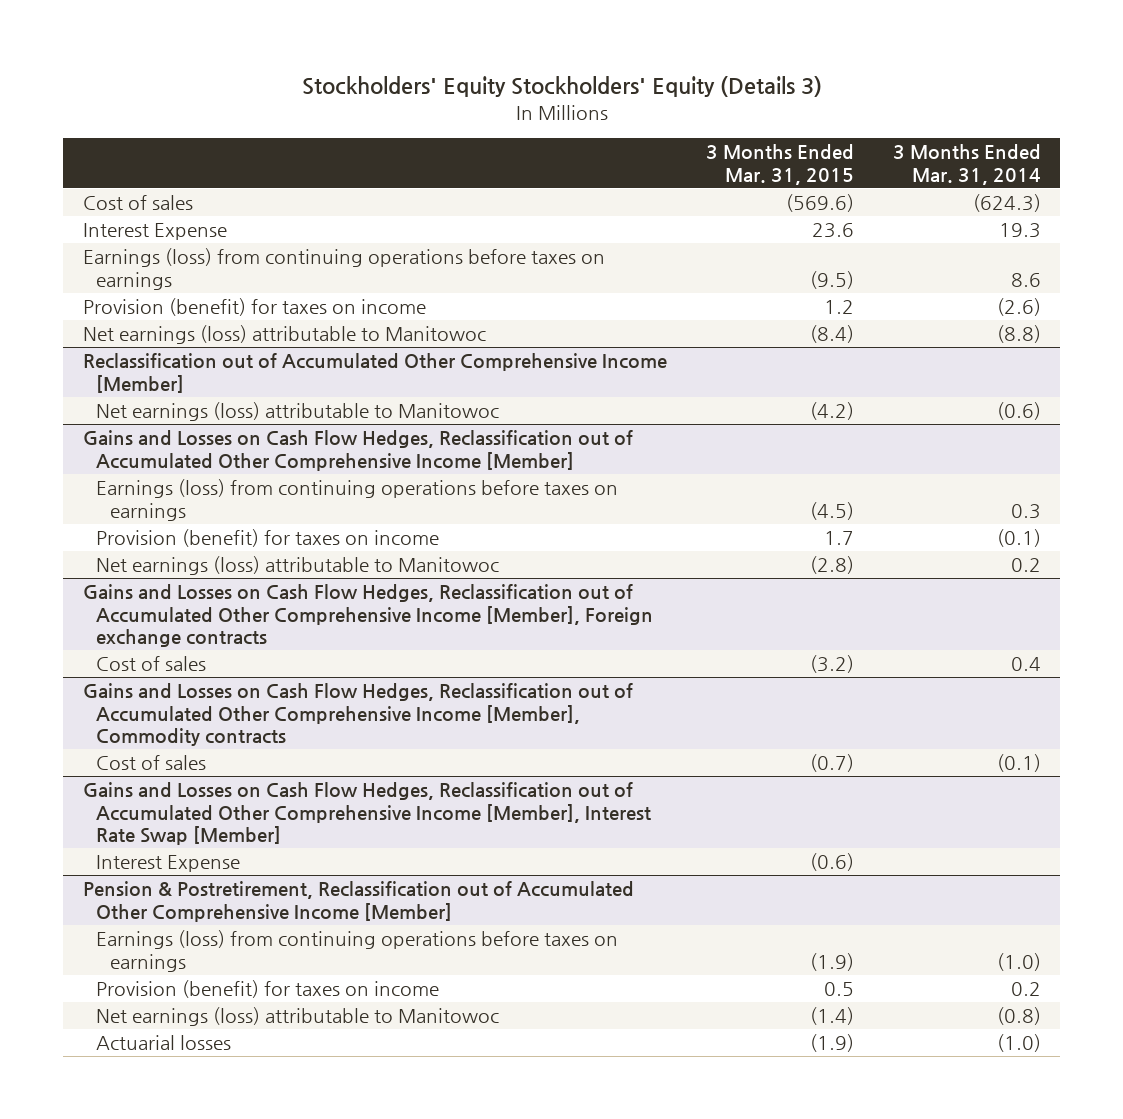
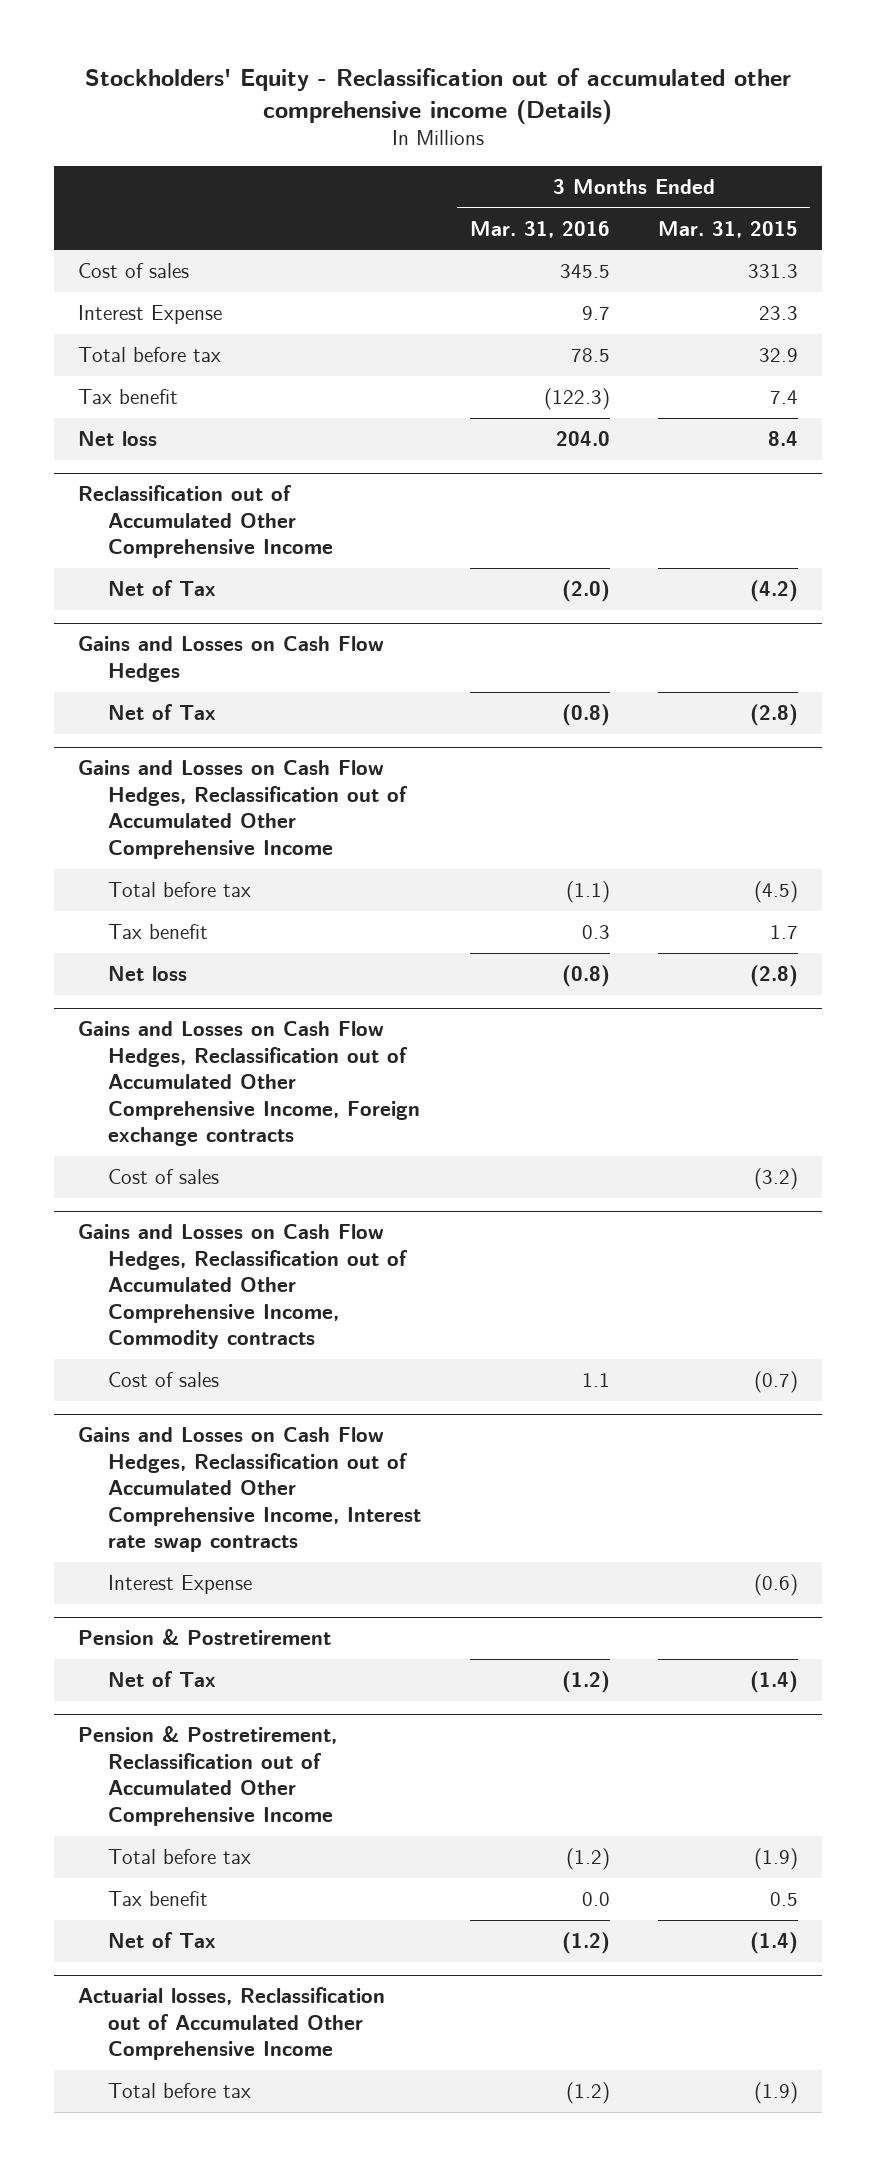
- Stockholders' Equity Stockholders' Equity (Details 3)
+ Stockholders' Equity - Reclassification out of accumulated other comprehensive income (Details)
- | 3 Months Ended Mar. 31, 2015 | 3 Months Ended Mar. 31, 2014
+ | 3 Months Ended Mar. 31, 2016 | 3 Months Ended Mar. 31, 2015
- Cost of sales | (569.6) | (624.3)
- Interest Expense | 23.6 | 19.3
- Earnings (loss) from continuing operations before taxes on earnings | (9.5) | 8.6
- Provision (benefit) for taxes on income | 1.2 | (2.6)
- Net earnings (loss) attributable to Manitowoc | (8.4) | (8.8)
- Reclassification out of Accumulated Other Comprehensive Income [Member]
- Net earnings (loss) attributable to Manitowoc | (4.2) | (0.6)
- Gains and Losses on Cash Flow Hedges, Reclassification out of Accumulated Other Comprehensive Income [Member]
- Earnings (loss) from continuing operations before taxes on earnings | (4.5) | 0.3
- Provision (benefit) for taxes on income | 1.7 | (0.1)
- Net earnings (loss) attributable to Manitowoc | (2.8) | 0.2
- Gains and Losses on Cash Flow Hedges, Reclassification out of Accumulated Other Comprehensive Income [Member], Foreign exchange contracts
+ Cost of sales | 345.5 | 331.3
+ Interest Expense | 9.7 | 23.3
+ Total before tax | 78.5 | 32.9
+ Tax benefit | (122.3) | 7.4
+ Net loss | 204.0 | 8.4
+ Reclassification out of Accumulated Other Comprehensive Income
+ Net of Tax | (2.0) | (4.2)
+ Gains and Losses on Cash Flow Hedges
+ Net of Tax | (0.8) | (2.8)
+ Gains and Losses on Cash Flow Hedges, Reclassification out of Accumulated Other Comprehensive Income
+ Total before tax | (1.1) | (4.5)
+ Tax benefit | 0.3 | 1.7
+ Net loss | (0.8) | (2.8)
+ Gains and Losses on Cash Flow Hedges, Reclassification out of Accumulated Other Comprehensive Income, Foreign exchange contracts
- Gains and Losses on Cash Flow Hedges, Reclassification out of Accumulated Other Comprehensive Income [Member], Commodity contracts
+ Gains and Losses on Cash Flow Hedges, Reclassification out of Accumulated Other Comprehensive Income, Commodity contracts
- Gains and Losses on Cash Flow Hedges, Reclassification out of Accumulated Other Comprehensive Income [Member], Interest Rate Swap [Member]
+ Gains and Losses on Cash Flow Hedges, Reclassification out of Accumulated Other Comprehensive Income, Interest rate swap contracts
- Pension & Postretirement, Reclassification out of Accumulated Other Comprehensive Income [Member]
- Earnings (loss) from continuing operations before taxes on earnings | (1.9) | (1.0)
- Provision (benefit) for taxes on income | 0.5 | 0.2
- Net earnings (loss) attributable to Manitowoc | (1.4) | (0.8)
- Actuarial losses | (1.9) | (1.0)
+ Pension & Postretirement
+ Net of Tax | (1.2) | (1.4)
+ Pension & Postretirement, Reclassification out of Accumulated Other Comprehensive Income
+ Total before tax | (1.2) | (1.9)
+ Tax benefit | 0.0 | 0.5
+ Net of Tax | (1.2) | (1.4)
+ Actuarial losses, Reclassification out of Accumulated Other Comprehensive Income
+ Total before tax | (1.2) | (1.9)

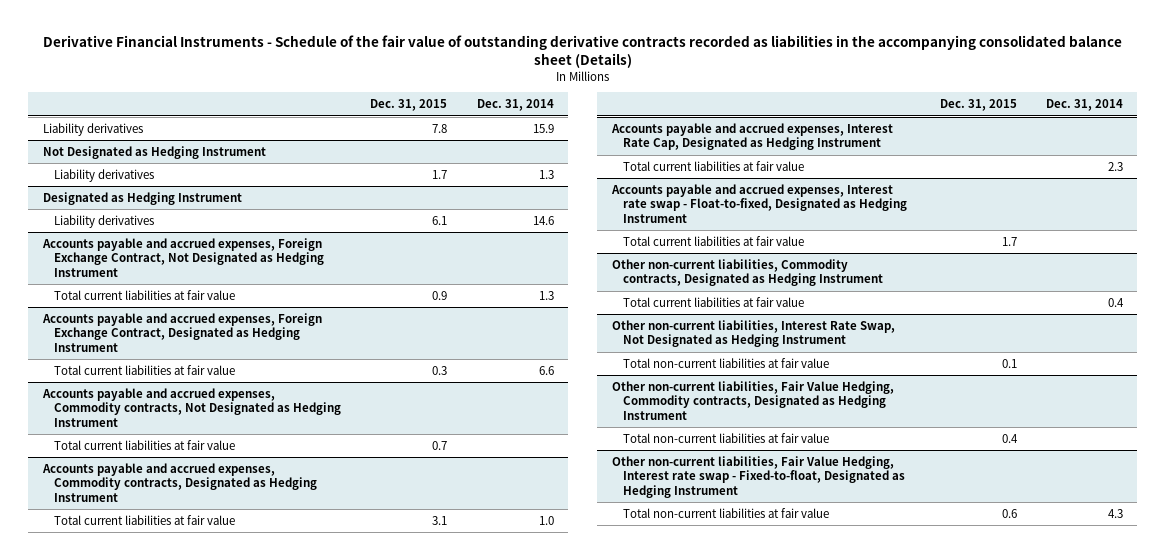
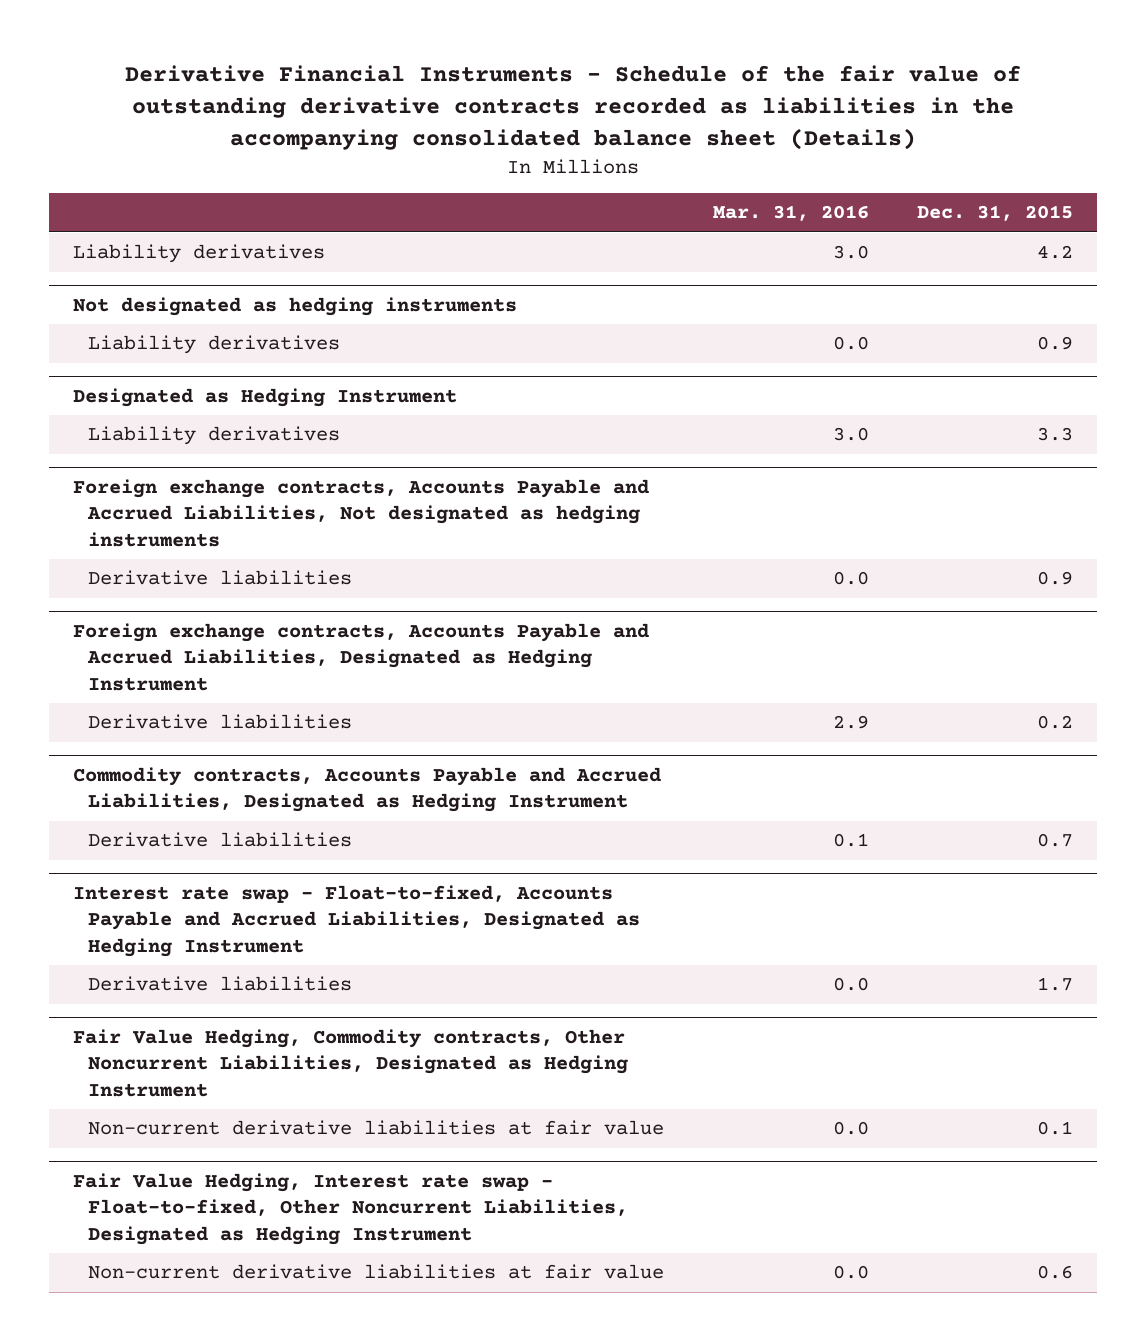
- | Dec. 31, 2015 | Dec. 31, 2014
+ | Mar. 31, 2016 | Dec. 31, 2015
- Liability derivatives | 7.8 | 15.9
- Not Designated as Hedging Instrument
- Liability derivatives | 1.7 | 1.3
+ Liability derivatives | 3.0 | 4.2
+ Not designated as hedging instruments
+ Liability derivatives | 0.0 | 0.9
@ Designated as Hedging Instrument
- Liability derivatives | 6.1 | 14.6
- Accounts payable and accrued expenses, Foreign Exchange Contract, Not Designated as Hedging Instrument
- Total current liabilities at fair value | 0.9 | 1.3
- Accounts payable and accrued expenses, Foreign Exchange Contract, Designated as Hedging Instrument
- Total current liabilities at fair value | 0.3 | 6.6
- Accounts payable and accrued expenses, Commodity contracts, Not Designated as Hedging Instrument
- Total current liabilities at fair value | 0.7 |
- Accounts payable and accrued expenses, Commodity contracts, Designated as Hedging Instrument
- Total current liabilities at fair value | 3.1 | 1.0
- Accounts payable and accrued expenses, Interest Rate Cap, Designated as Hedging Instrument
- Total current liabilities at fair value | | 2.3
- Accounts payable and accrued expenses, Interest rate swap - Float-to-fixed, Designated as Hedging Instrument
- Total current liabilities at fair value | 1.7 |
- Other non-current liabilities, Commodity contracts, Designated as Hedging Instrument
- Total current liabilities at fair value | | 0.4
- Other non-current liabilities, Interest Rate Swap, Not Designated as Hedging Instrument
- Total non-current liabilities at fair value | 0.1 |
- Other non-current liabilities, Fair Value Hedging, Commodity contracts, Designated as Hedging Instrument
- Total non-current liabilities at fair value | 0.4 |
- Other non-current liabilities, Fair Value Hedging, Interest rate swap - Fixed-to-float, Designated as Hedging Instrument
- Total non-current liabilities at fair value | 0.6 | 4.3
@ Designated as Hedging Instrument
+ Liability derivatives | 3.0 | 3.3
+ Foreign exchange contracts, Accounts Payable and Accrued Liabilities, Not designated as hedging instruments
+ Derivative liabilities | 0.0 | 0.9
+ Foreign exchange contracts, Accounts Payable and Accrued Liabilities, Designated as Hedging Instrument
+ Derivative liabilities | 2.9 | 0.2
+ Commodity contracts, Accounts Payable and Accrued Liabilities, Designated as Hedging Instrument
+ Derivative liabilities | 0.1 | 0.7
+ Interest rate swap - Float-to-fixed, Accounts Payable and Accrued Liabilities, Designated as Hedging Instrument
+ Derivative liabilities | 0.0 | 1.7
+ Fair Value Hedging, Commodity contracts, Other Noncurrent Liabilities, Designated as Hedging Instrument
+ Non-current derivative liabilities at fair value | 0.0 | 0.1
+ Fair Value Hedging, Interest rate swap - Float-to-fixed, Other Noncurrent Liabilities, Designated as Hedging Instrument
+ Non-current derivative liabilities at fair value | 0.0 | 0.6

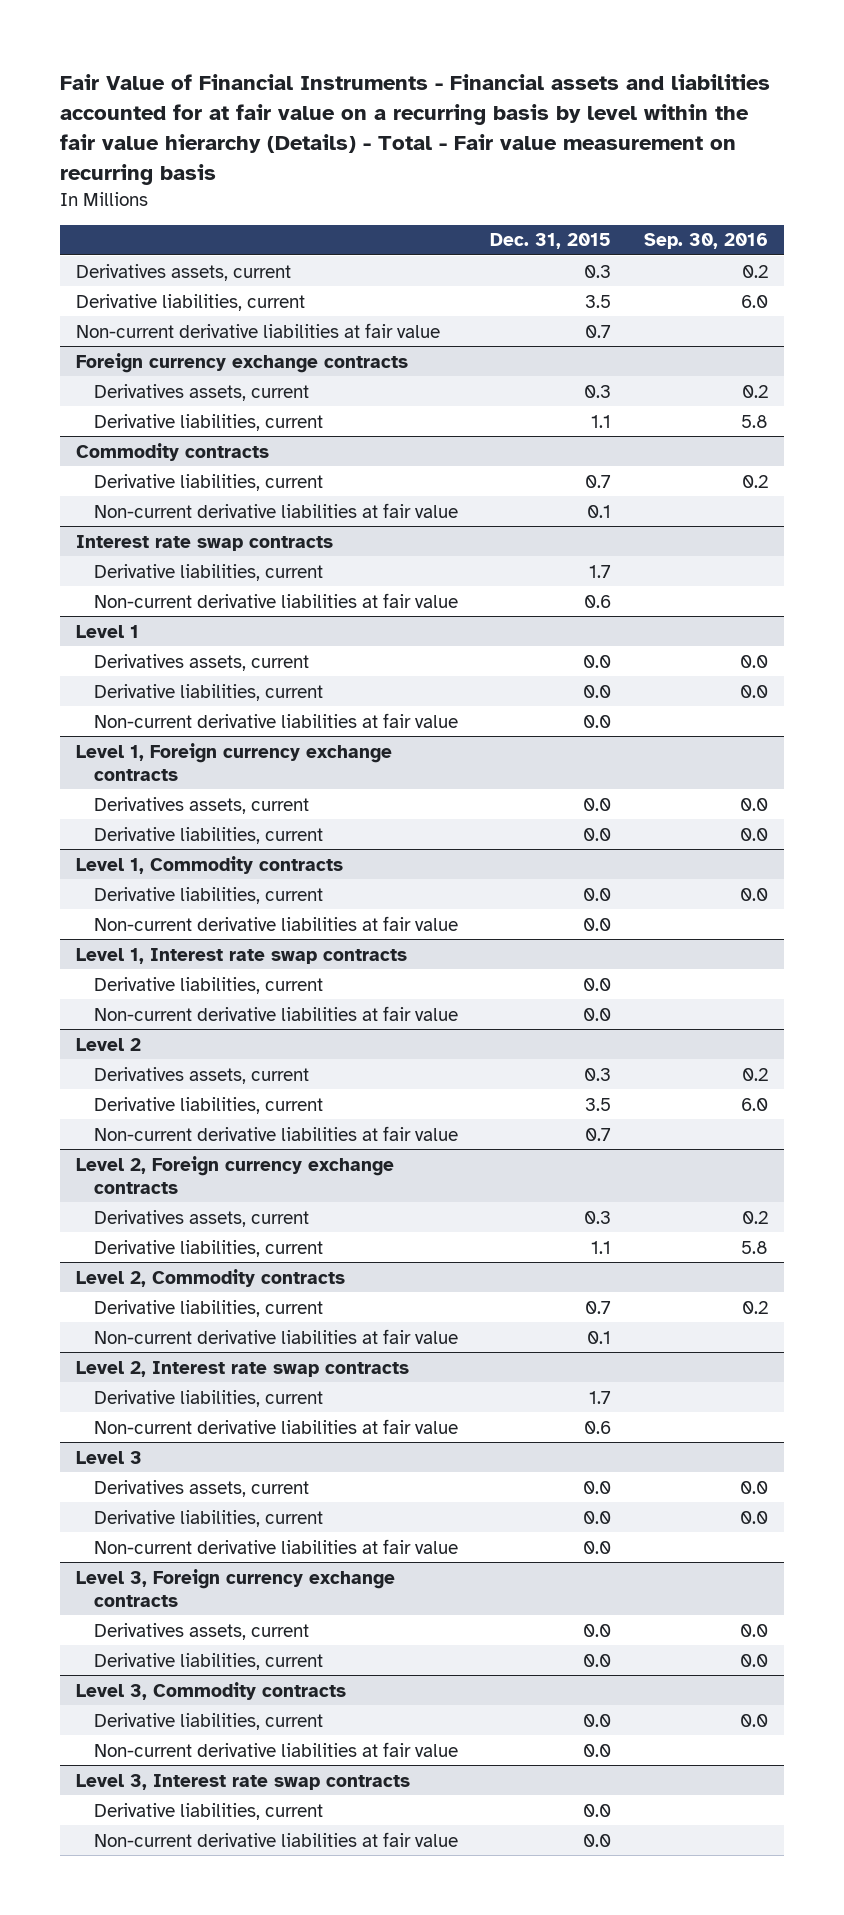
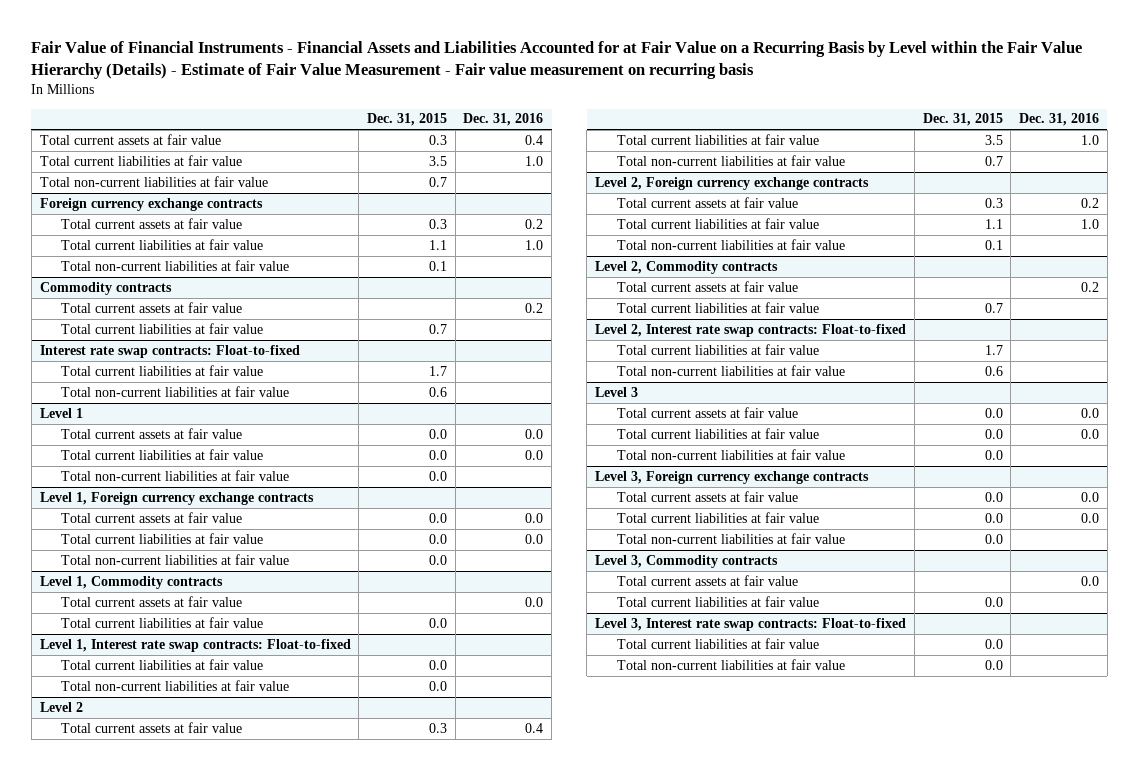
- Fair Value of Financial Instruments - Financial assets and liabilities accounted for at fair value on a recurring basis by level within the fair value hierarchy (Details) - Total - Fair value measurement on recurring basis
+ Fair Value of Financial Instruments - Financial Assets and Liabilities Accounted for at Fair Value on a Recurring Basis by Level within the Fair Value Hierarchy (Details) - Estimate of Fair Value Measurement - Fair value measurement on recurring basis
- | Dec. 31, 2015 | Sep. 30, 2016
+ | Dec. 31, 2015 | Dec. 31, 2016
- Derivatives assets, current | 0.3 | 0.2
- Derivative liabilities, current | 3.5 | 6.0
- Non-current derivative liabilities at fair value | 0.7 |
+ Total current assets at fair value | 0.3 | 0.4
+ Total current liabilities at fair value | 3.5 | 1.0
+ Total non-current liabilities at fair value | 0.7 |
@ Foreign currency exchange contracts
- Derivatives assets, current | 0.3 | 0.2
- Derivative liabilities, current | 1.1 | 5.8
+ Total current assets at fair value | 0.3 | 0.2
+ Total current liabilities at fair value | 1.1 | 1.0
+ Total non-current liabilities at fair value | 0.1 |
@ Commodity contracts
- Derivative liabilities, current | 0.7 | 0.2
- Non-current derivative liabilities at fair value | 0.1 |
- Interest rate swap contracts
- Derivative liabilities, current | 1.7 |
- Non-current derivative liabilities at fair value | 0.6 |
@ Commodity contracts
+ Total current assets at fair value | | 0.2
+ Total current liabilities at fair value | 0.7 |
+ Interest rate swap contracts: Float-to-fixed
+ Total current liabilities at fair value | 1.7 |
+ Total non-current liabilities at fair value | 0.6 |
@ Level 1
- Derivatives assets, current | 0.0 | 0.0
- Derivative liabilities, current | 0.0 | 0.0
- Non-current derivative liabilities at fair value | 0.0 |
+ Total current assets at fair value | 0.0 | 0.0
+ Total current liabilities at fair value | 0.0 | 0.0
+ Total non-current liabilities at fair value | 0.0 |
@ Level 1, Foreign currency exchange contracts
- Derivatives assets, current | 0.0 | 0.0
- Derivative liabilities, current | 0.0 | 0.0
+ Total current assets at fair value | 0.0 | 0.0
+ Total current liabilities at fair value | 0.0 | 0.0
+ Total non-current liabilities at fair value | 0.0 |
@ Level 1, Commodity contracts
- Derivative liabilities, current | 0.0 | 0.0
- Non-current derivative liabilities at fair value | 0.0 |
- Level 1, Interest rate swap contracts
- Derivative liabilities, current | 0.0 |
- Non-current derivative liabilities at fair value | 0.0 |
@ Level 1, Commodity contracts
+ Total current assets at fair value | | 0.0
+ Total current liabilities at fair value | 0.0 |
+ Level 1, Interest rate swap contracts: Float-to-fixed
+ Total current liabilities at fair value | 0.0 |
+ Total non-current liabilities at fair value | 0.0 |
@ Level 2
- Derivatives assets, current | 0.3 | 0.2
- Derivative liabilities, current | 3.5 | 6.0
- Non-current derivative liabilities at fair value | 0.7 |
+ Total current assets at fair value | 0.3 | 0.4
+ Total current liabilities at fair value | 3.5 | 1.0
+ Total non-current liabilities at fair value | 0.7 |
@ Level 2, Foreign currency exchange contracts
- Derivatives assets, current | 0.3 | 0.2
- Derivative liabilities, current | 1.1 | 5.8
+ Total current assets at fair value | 0.3 | 0.2
+ Total current liabilities at fair value | 1.1 | 1.0
+ Total non-current liabilities at fair value | 0.1 |
@ Level 2, Commodity contracts
- Derivative liabilities, current | 0.7 | 0.2
- Non-current derivative liabilities at fair value | 0.1 |
- Level 2, Interest rate swap contracts
- Derivative liabilities, current | 1.7 |
- Non-current derivative liabilities at fair value | 0.6 |
@ Level 2, Commodity contracts
+ Total current assets at fair value | | 0.2
+ Total current liabilities at fair value | 0.7 |
+ Level 2, Interest rate swap contracts: Float-to-fixed
+ Total current liabilities at fair value | 1.7 |
+ Total non-current liabilities at fair value | 0.6 |
@ Level 3
- Derivatives assets, current | 0.0 | 0.0
- Derivative liabilities, current | 0.0 | 0.0
- Non-current derivative liabilities at fair value | 0.0 |
+ Total current assets at fair value | 0.0 | 0.0
+ Total current liabilities at fair value | 0.0 | 0.0
+ Total non-current liabilities at fair value | 0.0 |
@ Level 3, Foreign currency exchange contracts
- Derivatives assets, current | 0.0 | 0.0
- Derivative liabilities, current | 0.0 | 0.0
+ Total current assets at fair value | 0.0 | 0.0
+ Total current liabilities at fair value | 0.0 | 0.0
+ Total non-current liabilities at fair value | 0.0 |
@ Level 3, Commodity contracts
- Derivative liabilities, current | 0.0 | 0.0
- Non-current derivative liabilities at fair value | 0.0 |
- Level 3, Interest rate swap contracts
- Derivative liabilities, current | 0.0 |
- Non-current derivative liabilities at fair value | 0.0 |
@ Level 3, Commodity contracts
+ Total current assets at fair value | | 0.0
+ Total current liabilities at fair value | 0.0 |
+ Level 3, Interest rate swap contracts: Float-to-fixed
+ Total current liabilities at fair value | 0.0 |
+ Total non-current liabilities at fair value | 0.0 |

